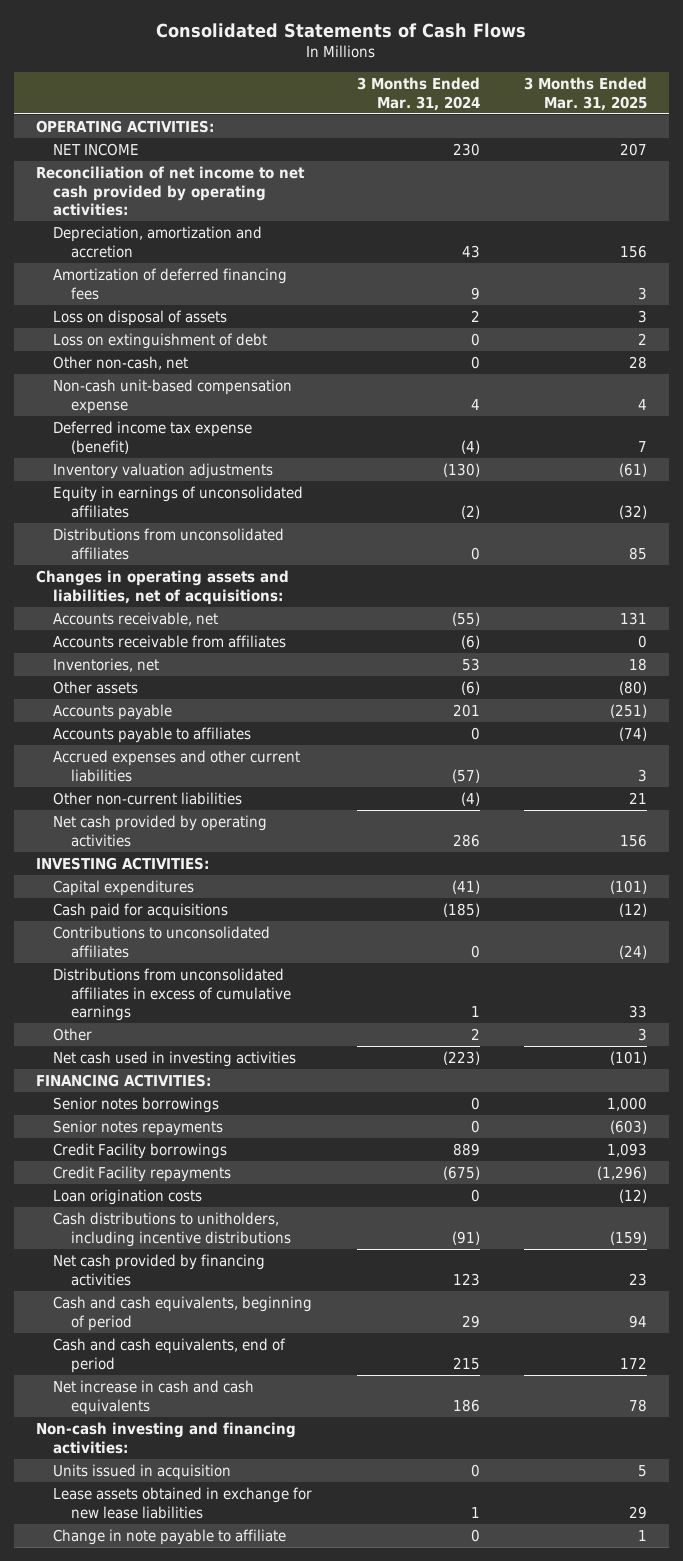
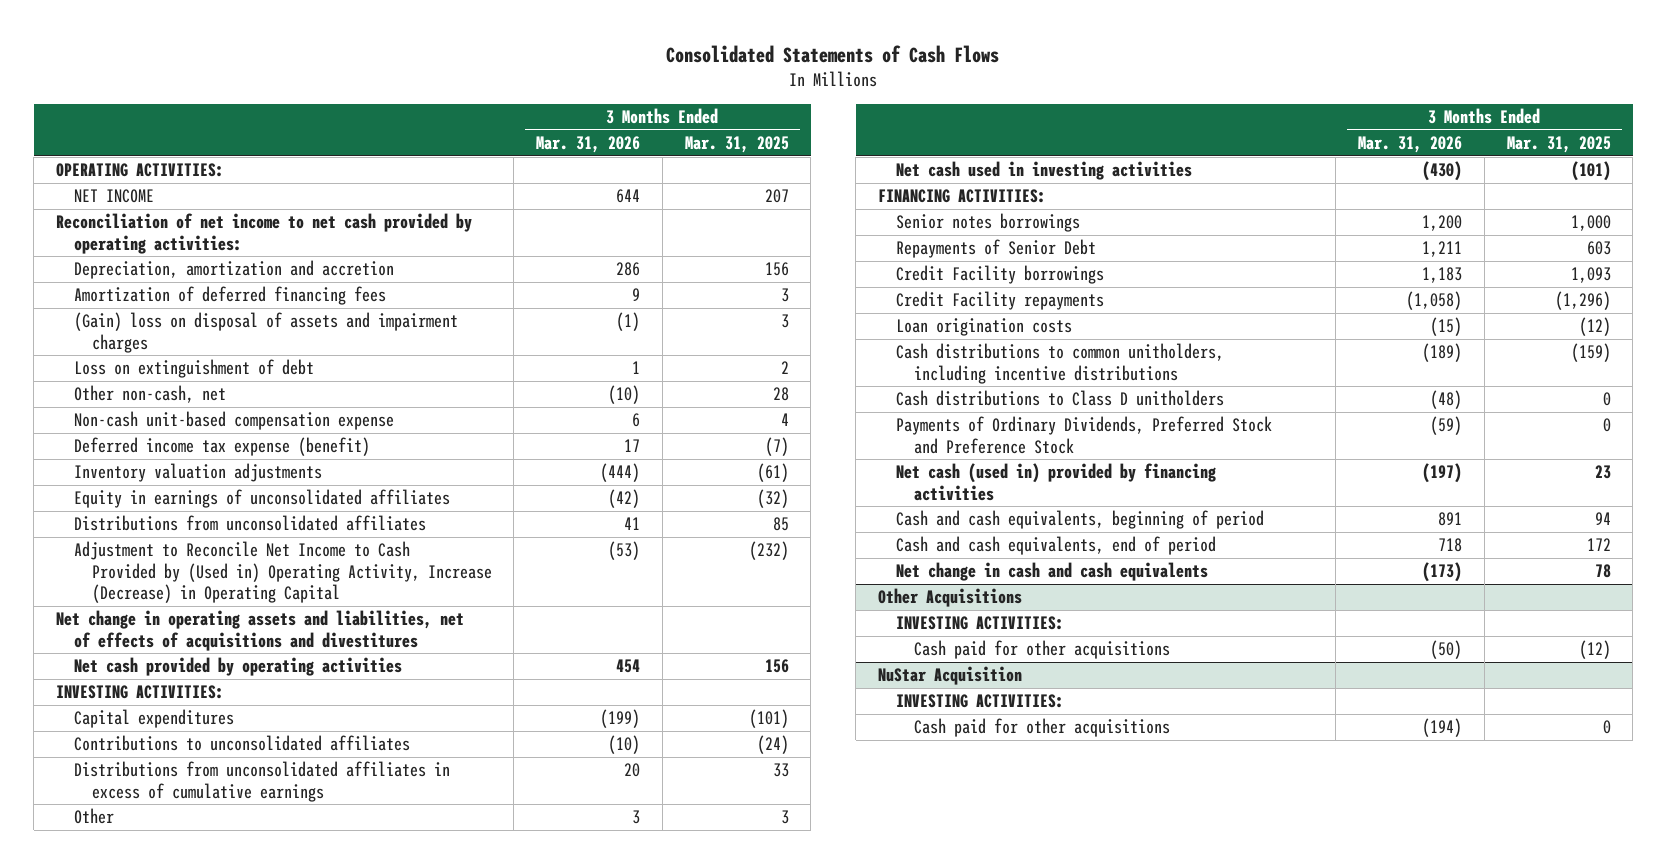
- | 3 Months Ended Mar. 31, 2024 | 3 Months Ended Mar. 31, 2025
+ | 3 Months Ended Mar. 31, 2026 | 3 Months Ended Mar. 31, 2025
- Loss on disposal of assets | 2 | 3
+ (Gain) loss on disposal of assets and impairment charges | (1) | 3
- Deferred income tax expense (benefit) | (4) | 7
+ Deferred income tax expense (benefit) | 17 | (7)
- Changes in operating assets and liabilities, net of acquisitions:
- Accounts receivable, net | (55) | 131
- Accounts receivable from affiliates | (6) | 0
- Inventories, net | 53 | 18
- Other assets | (6) | (80)
- Accounts payable | 201 | (251)
- Accounts payable to affiliates | 0 | (74)
- Accrued expenses and other current liabilities | (57) | 3
- Other non-current liabilities | (4) | 21
+ Adjustment to Reconcile Net Income to Cash Provided by (Used in) Operating Activity, Increase (Decrease) in Operating Capital | (53) | (232)
+ Net change in operating assets and liabilities, net of effects of acquisitions and divestitures
- Cash paid for acquisitions | (185) | (12)
- Senior notes repayments | 0 | (603)
+ Repayments of Senior Debt | 1,211 | 603
- Cash distributions to unitholders, including incentive distributions | (91) | (159)
- Net cash provided by financing activities | 123 | 23
+ Cash distributions to common unitholders, including incentive distributions | (189) | (159)
+ Cash distributions to Class D unitholders | (48) | 0
+ Payments of Ordinary Dividends, Preferred Stock and Preference Stock | (59) | 0
+ Net cash (used in) provided by financing activities | (197) | 23
- Net increase in cash and cash equivalents | 186 | 78
- Non-cash investing and financing activities:
- Units issued in acquisition | 0 | 5
- Lease assets obtained in exchange for new lease liabilities | 1 | 29
- Change in note payable to affiliate | 0 | 1
+ Net change in cash and cash equivalents | (173) | 78
+ Other Acquisitions
+ INVESTING ACTIVITIES:
+ Cash paid for other acquisitions | (50) | (12)
+ NuStar Acquisition
+ INVESTING ACTIVITIES:
+ Cash paid for other acquisitions | (194) | 0

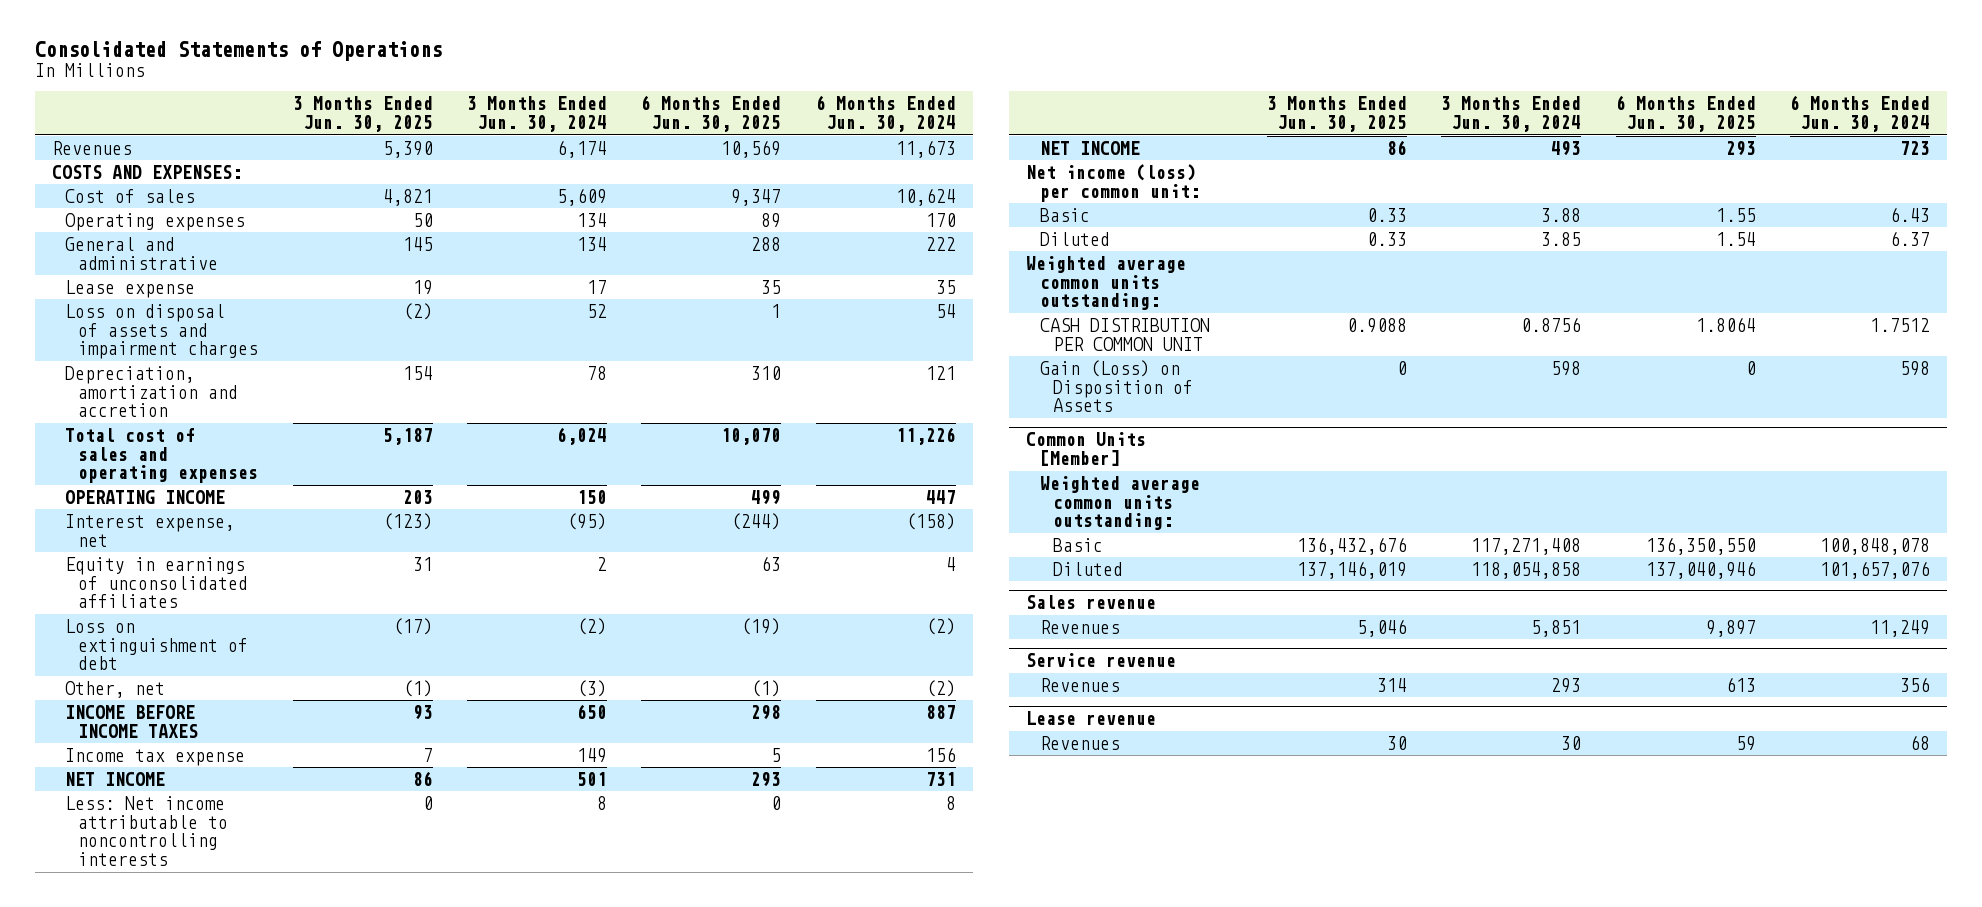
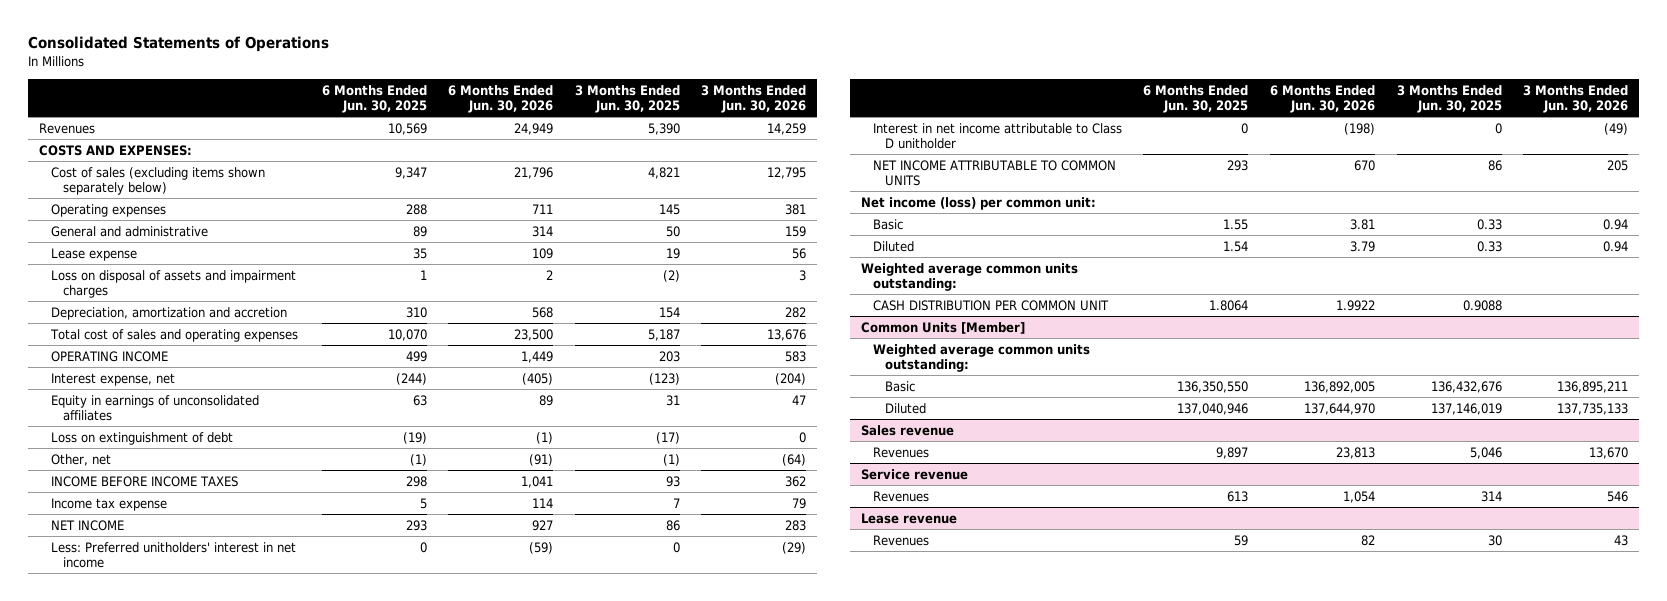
- | 3 Months Ended Jun. 30, 2025 | 3 Months Ended Jun. 30, 2024 | 6 Months Ended Jun. 30, 2025 | 6 Months Ended Jun. 30, 2024
+ | 6 Months Ended Jun. 30, 2025 | 6 Months Ended Jun. 30, 2026 | 3 Months Ended Jun. 30, 2025 | 3 Months Ended Jun. 30, 2026
- Cost of sales | 4,821 | 5,609 | 9,347 | 10,624
- Operating expenses | 50 | 134 | 89 | 170
- General and administrative | 145 | 134 | 288 | 222
+ Cost of sales (excluding items shown separately below) | 9,347 | 21,796 | 4,821 | 12,795
+ Operating expenses | 288 | 711 | 145 | 381
+ General and administrative | 89 | 314 | 50 | 159
- Less: Net income attributable to noncontrolling interests | 0 | 8 | 0 | 8
- NET INCOME | 86 | 493 | 293 | 723
+ Less: Preferred unitholders' interest in net income | 0 | (59) | 0 | (29)
+ Interest in net income attributable to Class D unitholder | 0 | (198) | 0 | (49)
+ NET INCOME ATTRIBUTABLE TO COMMON UNITS | 293 | 670 | 86 | 205
- Gain (Loss) on Disposition of Assets | 0 | 598 | 0 | 598

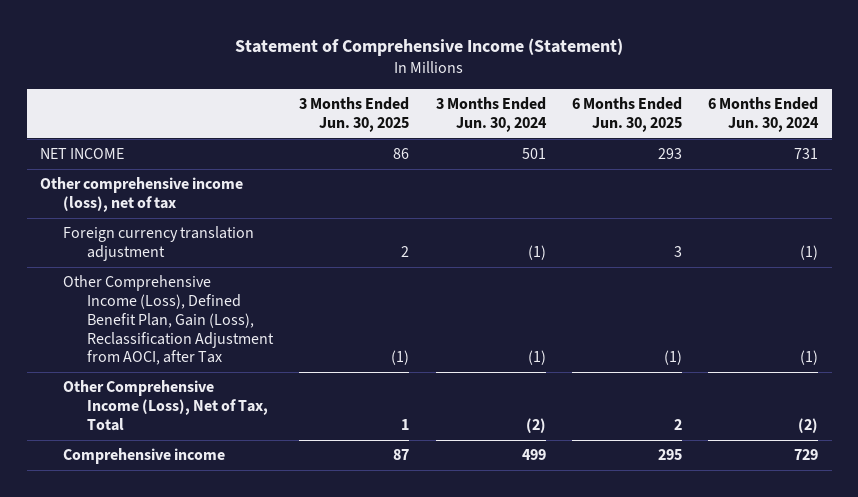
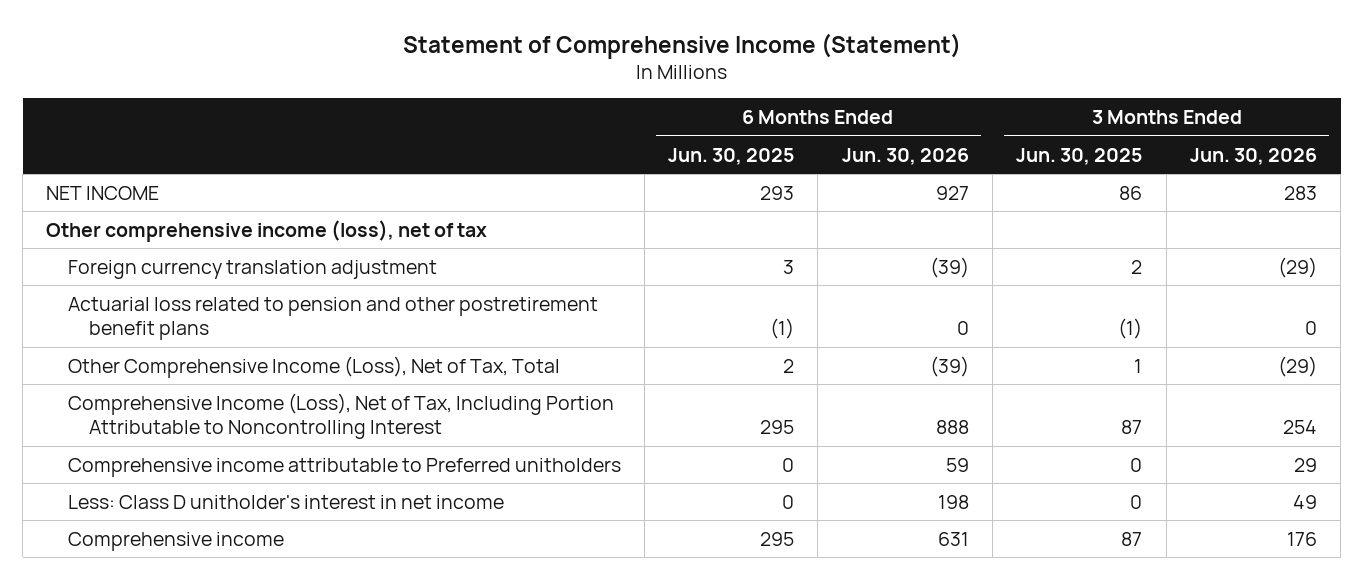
- | 3 Months Ended Jun. 30, 2025 | 3 Months Ended Jun. 30, 2024 | 6 Months Ended Jun. 30, 2025 | 6 Months Ended Jun. 30, 2024
+ | 6 Months Ended Jun. 30, 2025 | 6 Months Ended Jun. 30, 2026 | 3 Months Ended Jun. 30, 2025 | 3 Months Ended Jun. 30, 2026
- Other Comprehensive Income (Loss), Defined Benefit Plan, Gain (Loss), Reclassification Adjustment from AOCI, after Tax | (1) | (1) | (1) | (1)
+ Actuarial loss related to pension and other postretirement benefit plans | (1) | 0 | (1) | 0
+ Comprehensive Income (Loss), Net of Tax, Including Portion Attributable to Noncontrolling Interest | 295 | 888 | 87 | 254
+ Comprehensive income attributable to Preferred unitholders | 0 | 59 | 0 | 29
+ Less: Class D unitholder's interest in net income | 0 | 198 | 0 | 49

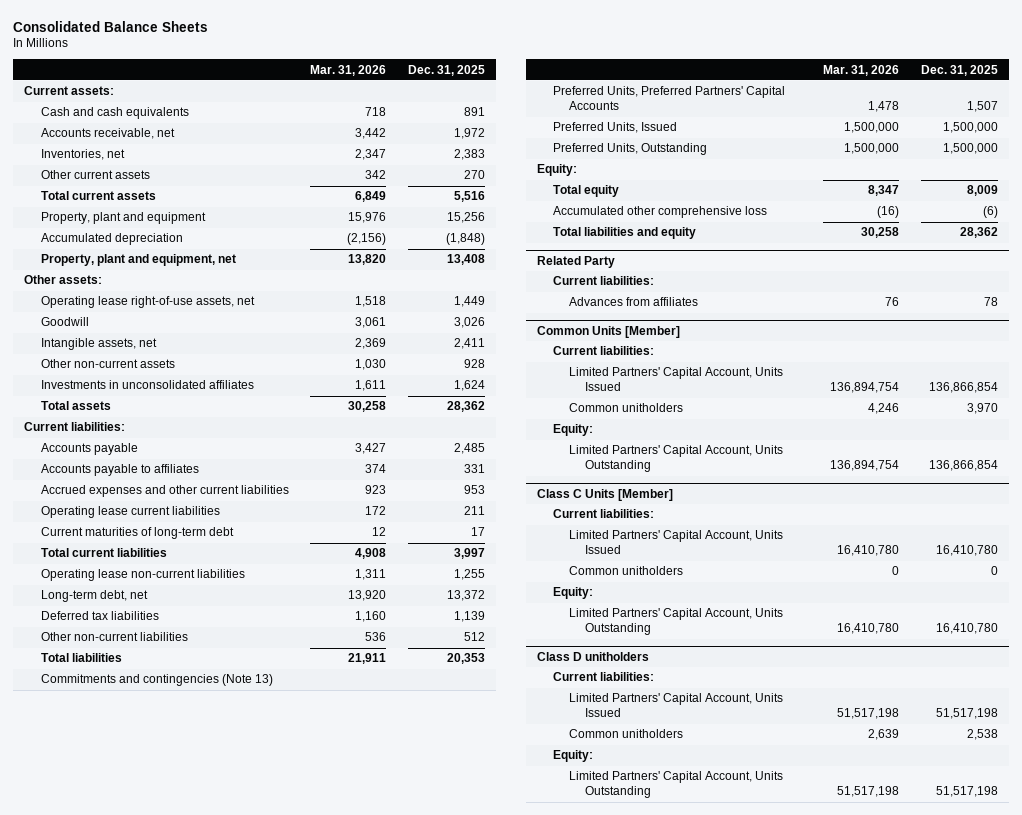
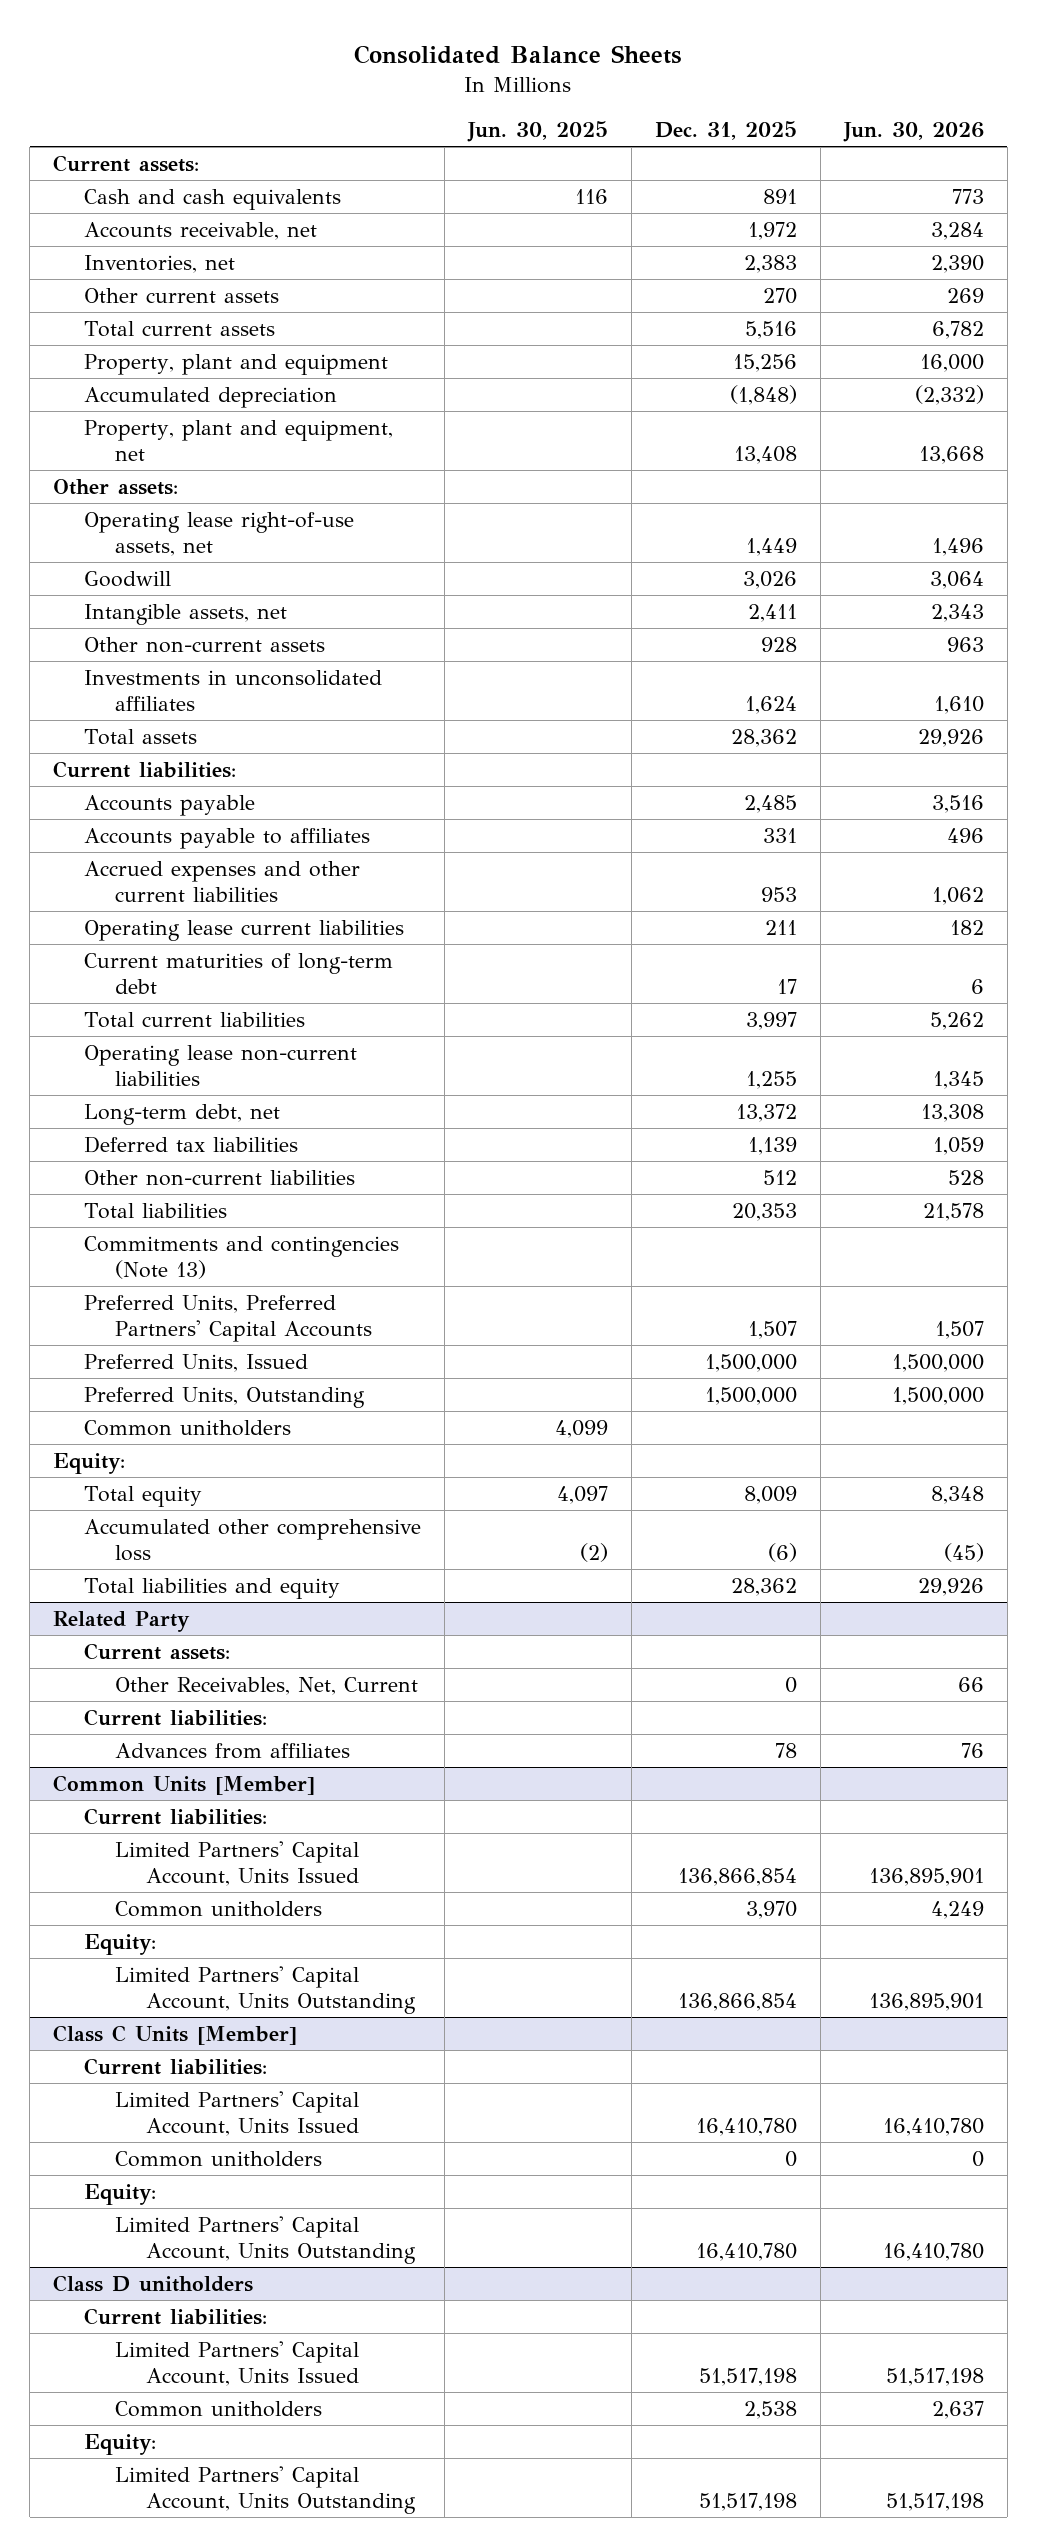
- | Mar. 31, 2026 | Dec. 31, 2025
+ | Jun. 30, 2025 | Dec. 31, 2025 | Jun. 30, 2026
+ Common unitholders | 4,099 | |
@ Related Party
+ Current assets:
+ Other Receivables, Net, Current | | 0 | 66

